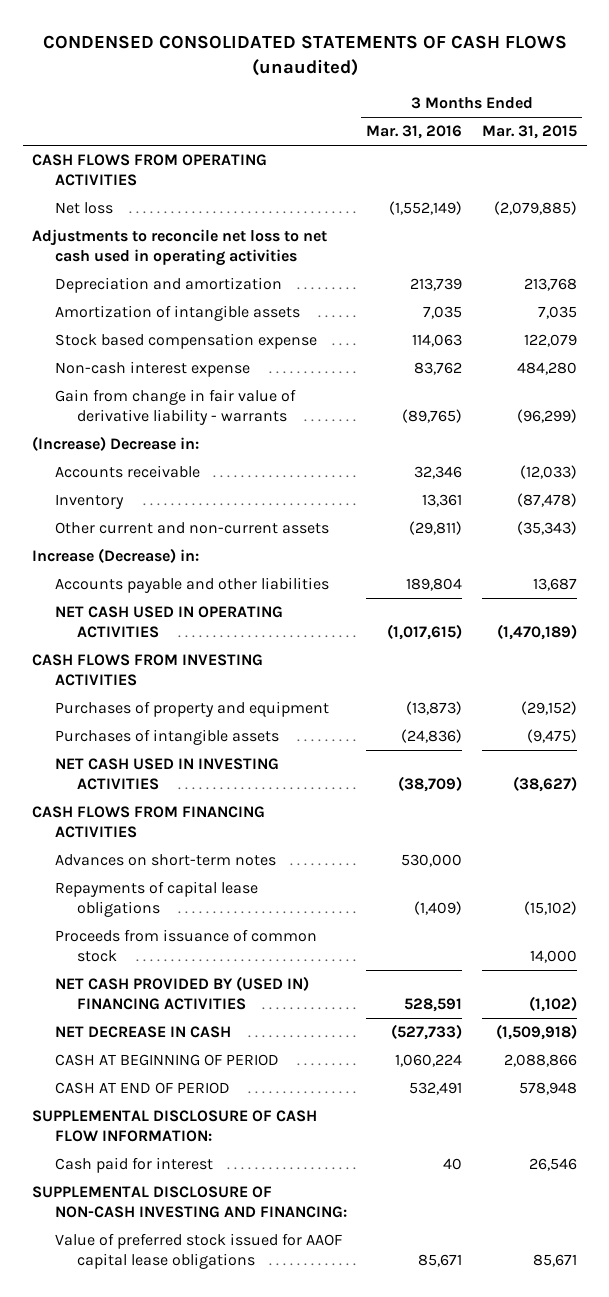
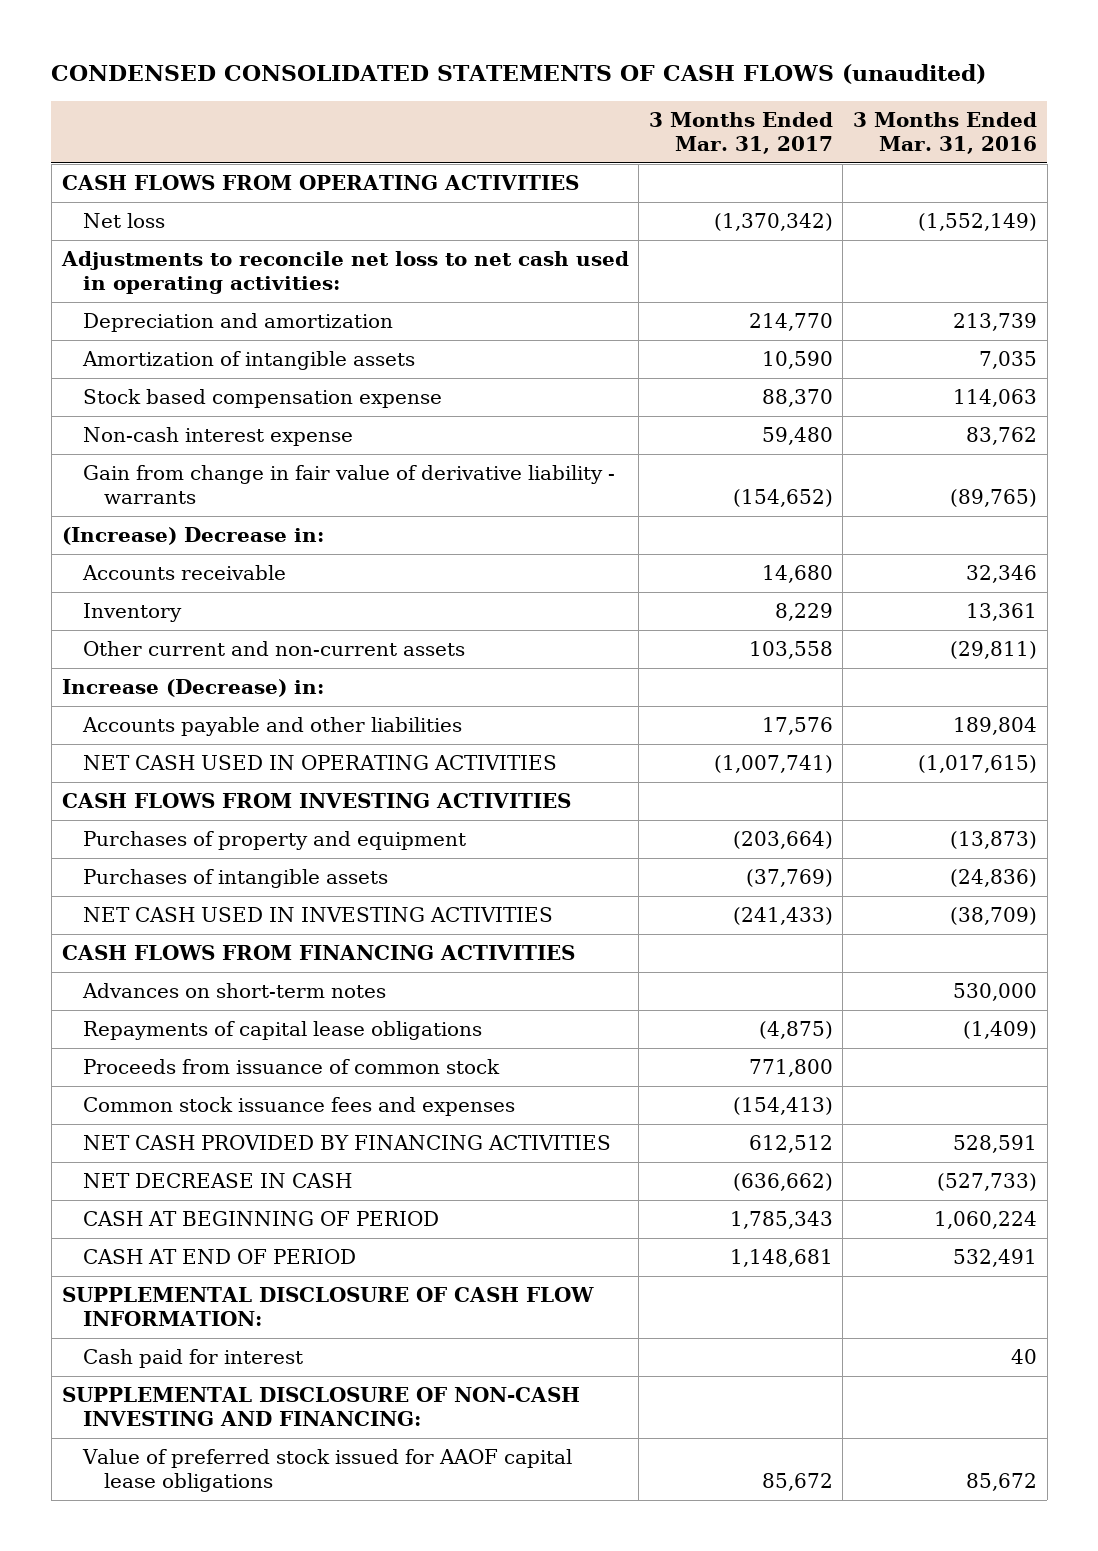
- | 3 Months Ended Mar. 31, 2016 | 3 Months Ended Mar. 31, 2015
+ | 3 Months Ended Mar. 31, 2017 | 3 Months Ended Mar. 31, 2016
- Adjustments to reconcile net loss to net cash used in operating activities
+ Adjustments to reconcile net loss to net cash used in operating activities:
- NET CASH PROVIDED BY (USED IN) FINANCING ACTIVITIES | 528,591 | (1,102)
+ Common stock issuance fees and expenses | (154,413) |
+ NET CASH PROVIDED BY FINANCING ACTIVITIES | 612,512 | 528,591
- Value of preferred stock issued for AAOF capital lease obligations | 85,671 | 85,671
+ Value of preferred stock issued for AAOF capital lease obligations | 85,672 | 85,672

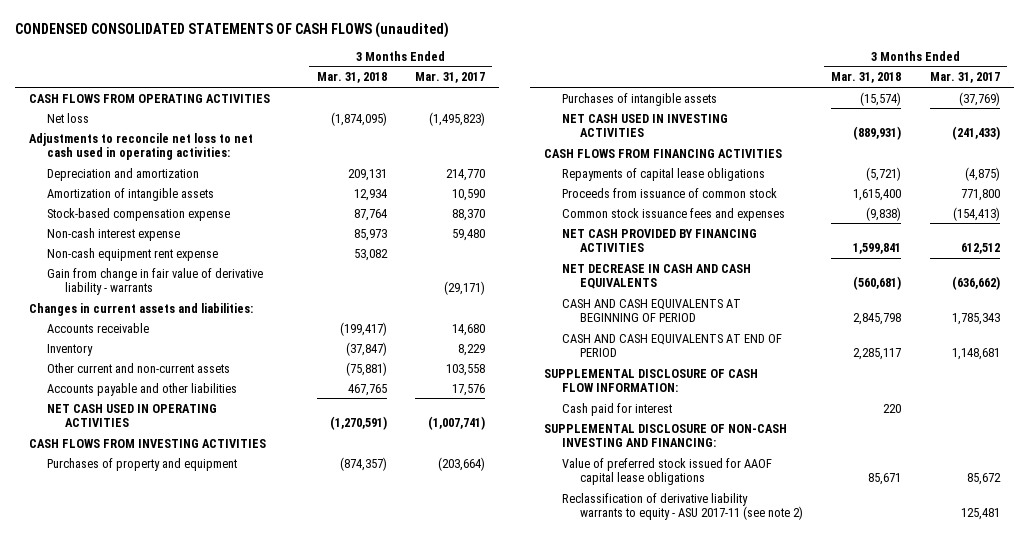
- | 3 Months Ended Mar. 31, 2017 | 3 Months Ended Mar. 31, 2016
+ | 3 Months Ended Mar. 31, 2018 | 3 Months Ended Mar. 31, 2017
- Net loss | (1,370,342) | (1,552,149)
+ Net loss | (1,874,095) | (1,495,823)
- Stock based compensation expense | 88,370 | 114,063
+ Stock-based compensation expense | 87,764 | 88,370
- Gain from change in fair value of derivative liability - warrants | (154,652) | (89,765)
- (Increase) Decrease in:
+ Non-cash equipment rent expense | 53,082 |
+ Gain from change in fair value of derivative liability - warrants | | (29,171)
+ Changes in current assets and liabilities:
- Increase (Decrease) in:
- Advances on short-term notes | | 530,000
- NET DECREASE IN CASH | (636,662) | (527,733)
- CASH AT BEGINNING OF PERIOD | 1,785,343 | 1,060,224
- CASH AT END OF PERIOD | 1,148,681 | 532,491
+ NET DECREASE IN CASH AND CASH EQUIVALENTS | (560,681) | (636,662)
+ CASH AND CASH EQUIVALENTS AT BEGINNING OF PERIOD | 2,845,798 | 1,785,343
+ CASH AND CASH EQUIVALENTS AT END OF PERIOD | 2,285,117 | 1,148,681
+ Reclassification of derivative liability warrants to equity - ASU 2017-11 (see note 2) | | 125,481

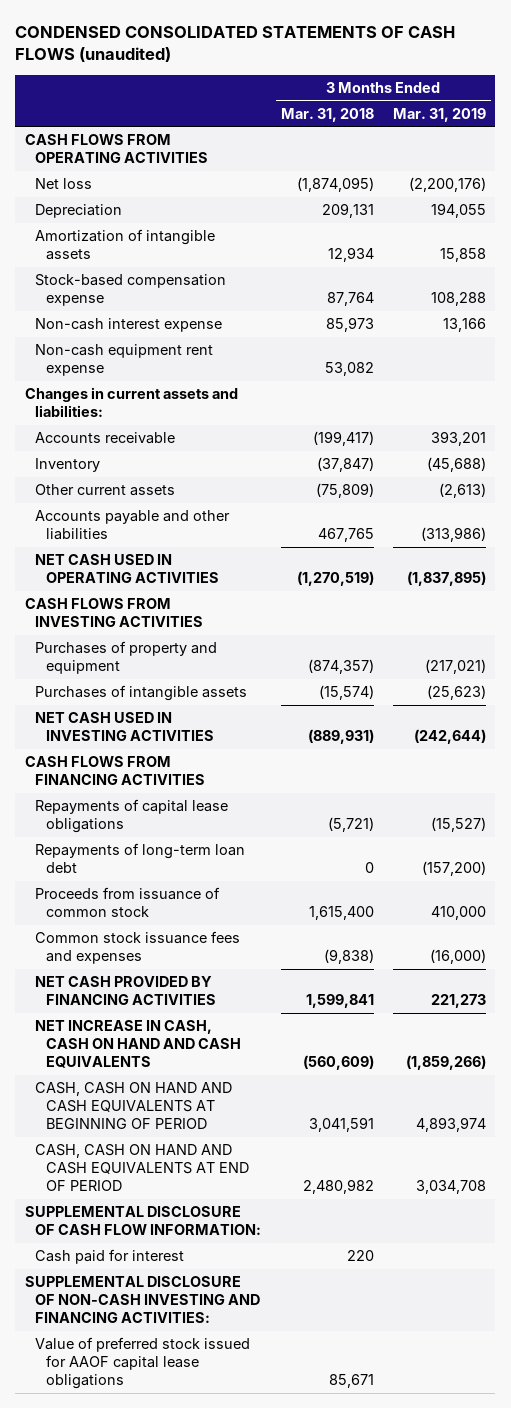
- | 3 Months Ended Mar. 31, 2018 | 3 Months Ended Mar. 31, 2017
+ | 3 Months Ended Mar. 31, 2018 | 3 Months Ended Mar. 31, 2019
- Adjustments to reconcile net loss to net cash used in operating activities:
- Depreciation and amortization | 209,131 | 214,770
+ Depreciation | 209,131 | 194,055
- Gain from change in fair value of derivative liability - warrants | | (29,171)
- Other current and non-current assets | (75,881) | 103,558
+ Other current assets | (75,809) | (2,613)
- NET CASH USED IN OPERATING ACTIVITIES | (1,270,591) | (1,007,741)
+ NET CASH USED IN OPERATING ACTIVITIES | (1,270,519) | (1,837,895)
+ Repayments of long-term loan debt | 0 | (157,200)
- NET DECREASE IN CASH AND CASH EQUIVALENTS | (560,681) | (636,662)
- CASH AND CASH EQUIVALENTS AT BEGINNING OF PERIOD | 2,845,798 | 1,785,343
- CASH AND CASH EQUIVALENTS AT END OF PERIOD | 2,285,117 | 1,148,681
+ NET INCREASE IN CASH, CASH ON HAND AND CASH EQUIVALENTS | (560,609) | (1,859,266)
+ CASH, CASH ON HAND AND CASH EQUIVALENTS AT BEGINNING OF PERIOD | 3,041,591 | 4,893,974
+ CASH, CASH ON HAND AND CASH EQUIVALENTS AT END OF PERIOD | 2,480,982 | 3,034,708
- SUPPLEMENTAL DISCLOSURE OF NON-CASH INVESTING AND FINANCING:
+ SUPPLEMENTAL DISCLOSURE OF NON-CASH INVESTING AND FINANCING ACTIVITIES:
- Reclassification of derivative liability warrants to equity - ASU 2017-11 (see note 2) | | 125,481

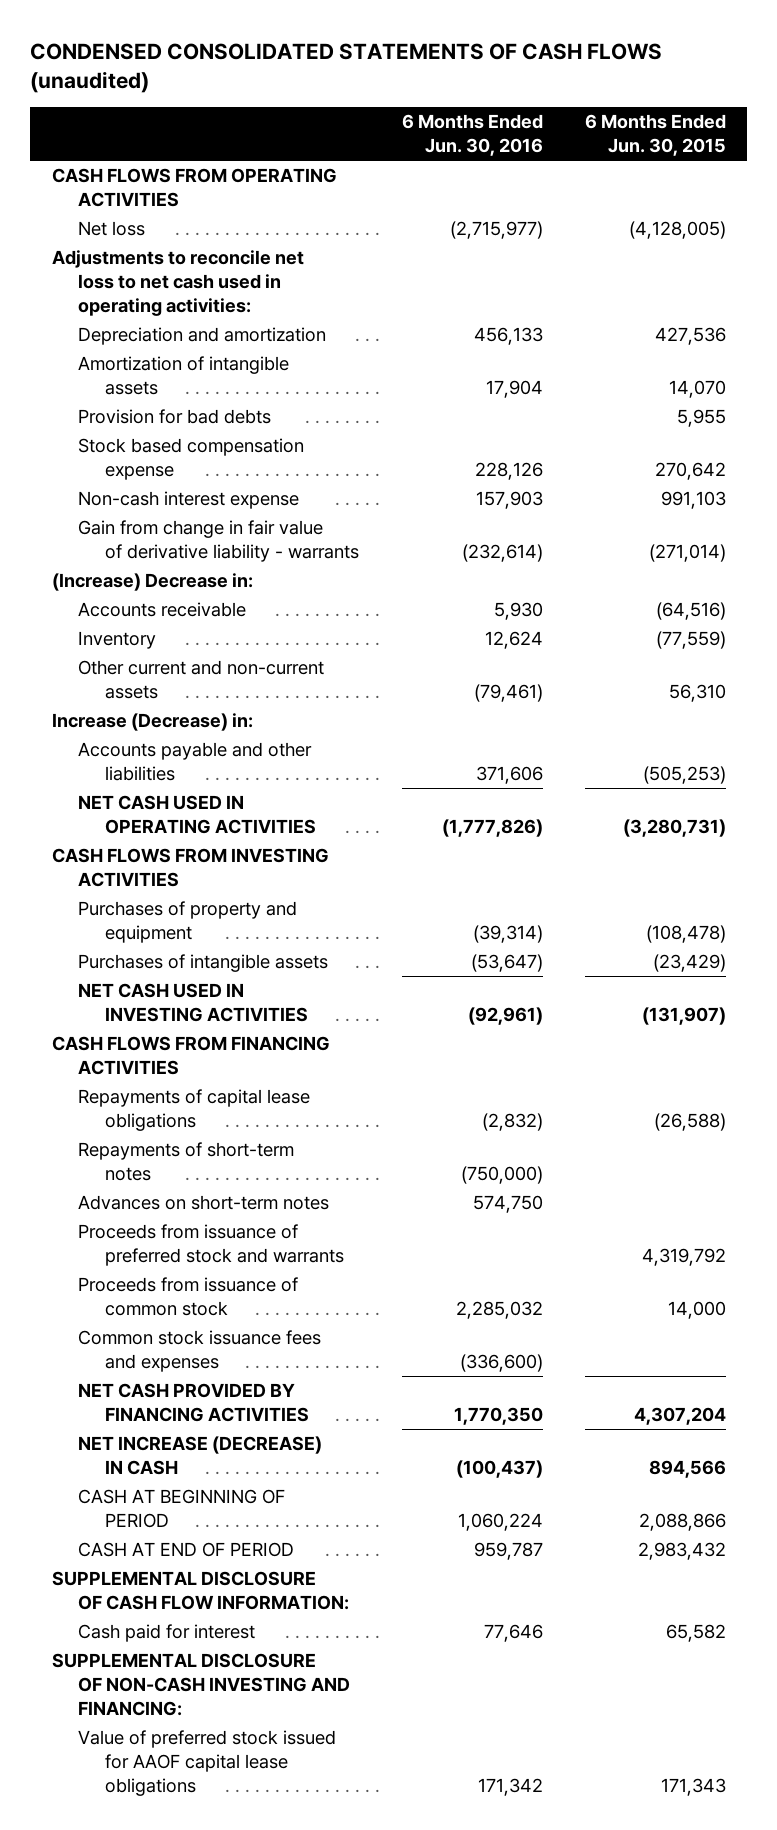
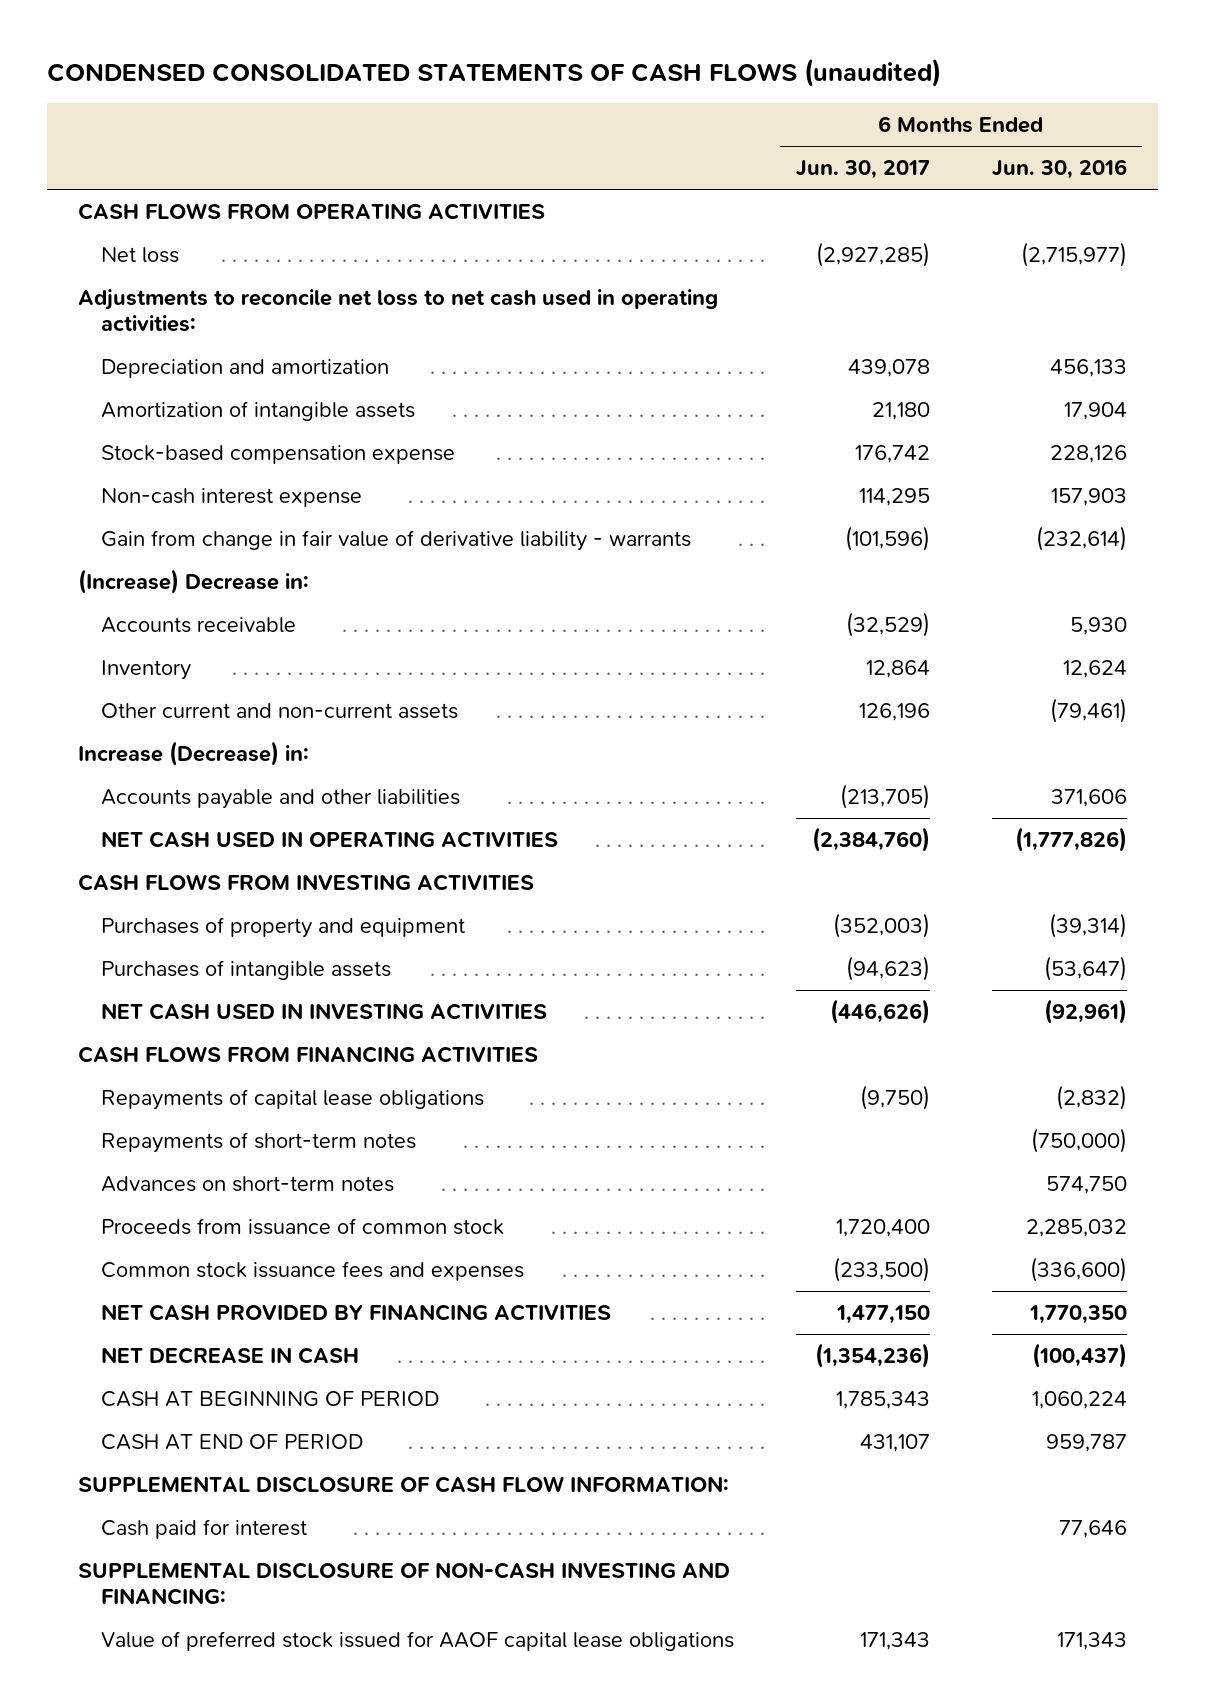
- | 6 Months Ended Jun. 30, 2016 | 6 Months Ended Jun. 30, 2015
+ | 6 Months Ended Jun. 30, 2017 | 6 Months Ended Jun. 30, 2016
- Provision for bad debts | | 5,955
- Stock based compensation expense | 228,126 | 270,642
+ Stock-based compensation expense | 176,742 | 228,126
- Proceeds from issuance of preferred stock and warrants | | 4,319,792
- NET INCREASE (DECREASE) IN CASH | (100,437) | 894,566
+ NET DECREASE IN CASH | (1,354,236) | (100,437)
- Value of preferred stock issued for AAOF capital lease obligations | 171,342 | 171,343
+ Value of preferred stock issued for AAOF capital lease obligations | 171,343 | 171,343

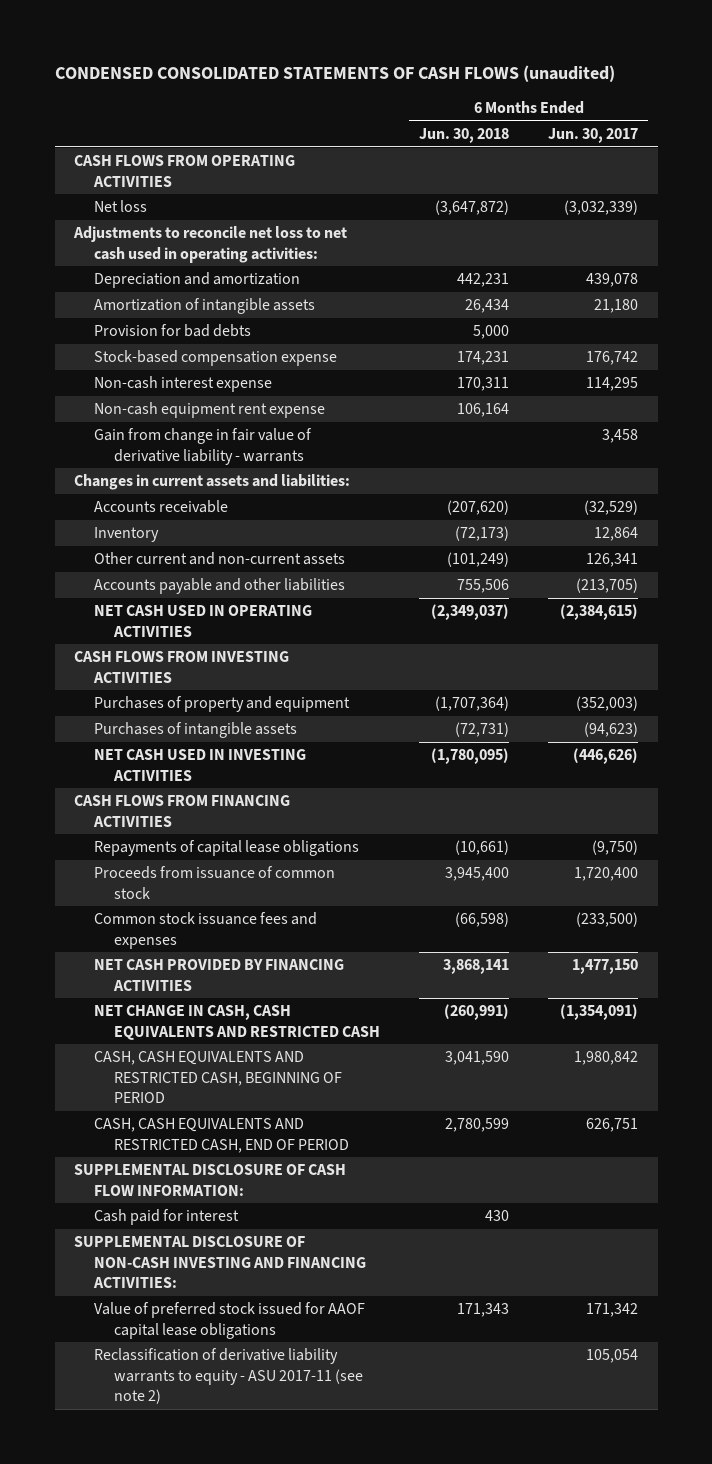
- | 6 Months Ended Jun. 30, 2017 | 6 Months Ended Jun. 30, 2016
+ | 6 Months Ended Jun. 30, 2018 | 6 Months Ended Jun. 30, 2017
- Net loss | (2,927,285) | (2,715,977)
+ Net loss | (3,647,872) | (3,032,339)
+ Provision for bad debts | 5,000 |
- Gain from change in fair value of derivative liability - warrants | (101,596) | (232,614)
- (Increase) Decrease in:
+ Non-cash equipment rent expense | 106,164 |
+ Gain from change in fair value of derivative liability - warrants | | 3,458
+ Changes in current assets and liabilities:
- Other current and non-current assets | 126,196 | (79,461)
- Increase (Decrease) in:
+ Other current and non-current assets | (101,249) | 126,341
- NET CASH USED IN OPERATING ACTIVITIES | (2,384,760) | (1,777,826)
+ NET CASH USED IN OPERATING ACTIVITIES | (2,349,037) | (2,384,615)
- Repayments of short-term notes | | (750,000)
- Advances on short-term notes | | 574,750
- NET DECREASE IN CASH | (1,354,236) | (100,437)
- CASH AT BEGINNING OF PERIOD | 1,785,343 | 1,060,224
- CASH AT END OF PERIOD | 431,107 | 959,787
+ NET CHANGE IN CASH, CASH EQUIVALENTS AND RESTRICTED CASH | (260,991) | (1,354,091)
+ CASH, CASH EQUIVALENTS AND RESTRICTED CASH, BEGINNING OF PERIOD | 3,041,590 | 1,980,842
+ CASH, CASH EQUIVALENTS AND RESTRICTED CASH, END OF PERIOD | 2,780,599 | 626,751
- SUPPLEMENTAL DISCLOSURE OF NON-CASH INVESTING AND FINANCING:
- Value of preferred stock issued for AAOF capital lease obligations | 171,343 | 171,343
+ SUPPLEMENTAL DISCLOSURE OF NON-CASH INVESTING AND FINANCING ACTIVITIES:
+ Value of preferred stock issued for AAOF capital lease obligations | 171,343 | 171,342
+ Reclassification of derivative liability warrants to equity - ASU 2017-11 (see note 2) | | 105,054

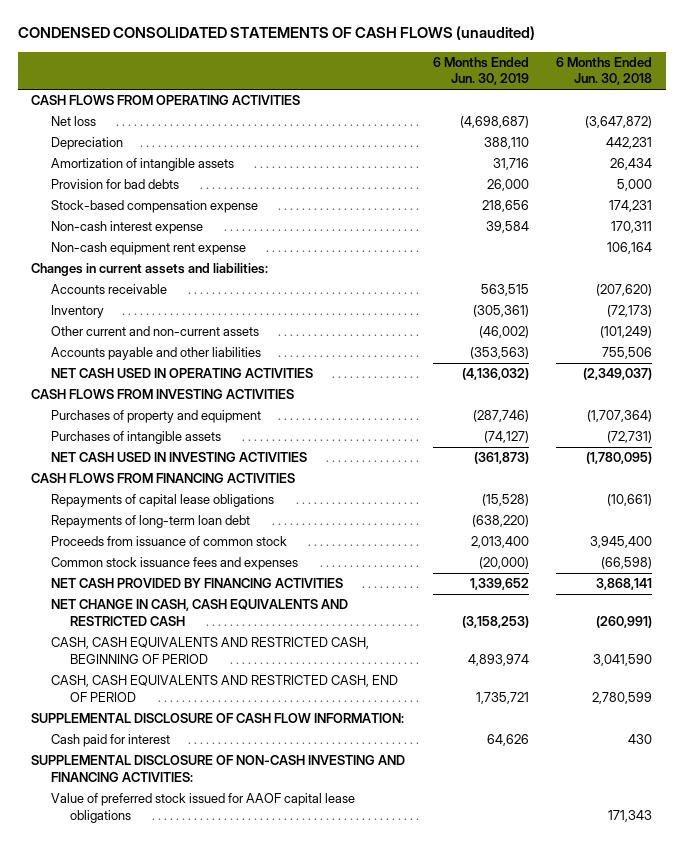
- | 6 Months Ended Jun. 30, 2018 | 6 Months Ended Jun. 30, 2017
+ | 6 Months Ended Jun. 30, 2019 | 6 Months Ended Jun. 30, 2018
- Adjustments to reconcile net loss to net cash used in operating activities:
- Depreciation and amortization | 442,231 | 439,078
+ Depreciation | 388,110 | 442,231
- Gain from change in fair value of derivative liability - warrants | | 3,458
+ Repayments of long-term loan debt | (638,220) |
- Reclassification of derivative liability warrants to equity - ASU 2017-11 (see note 2) | | 105,054

